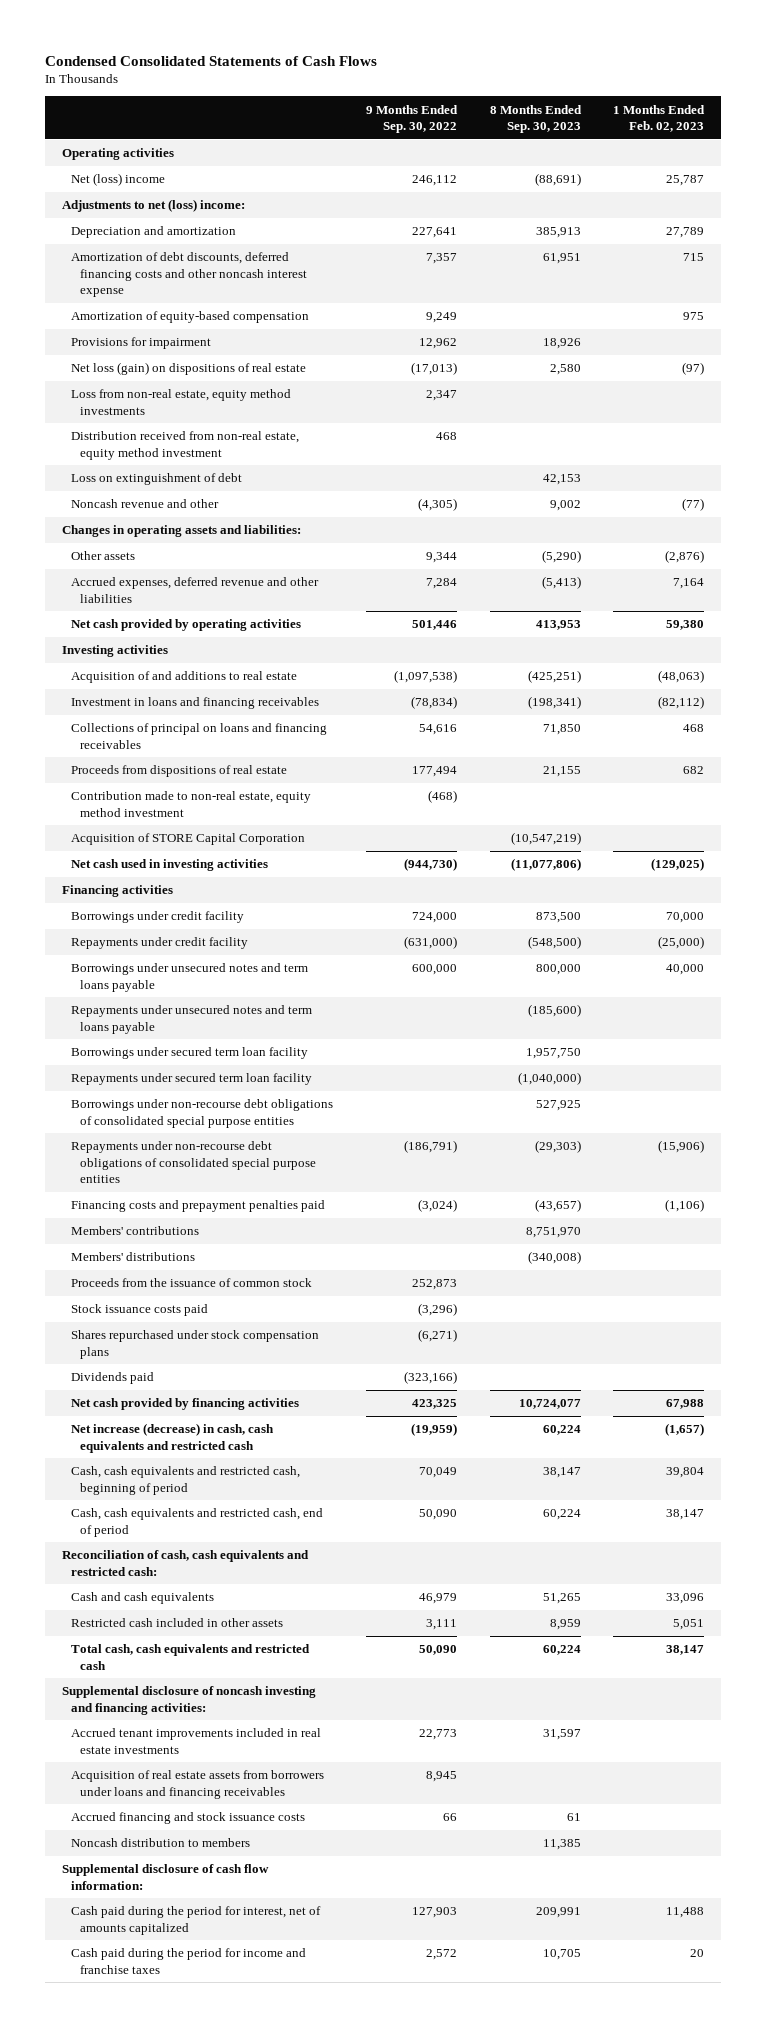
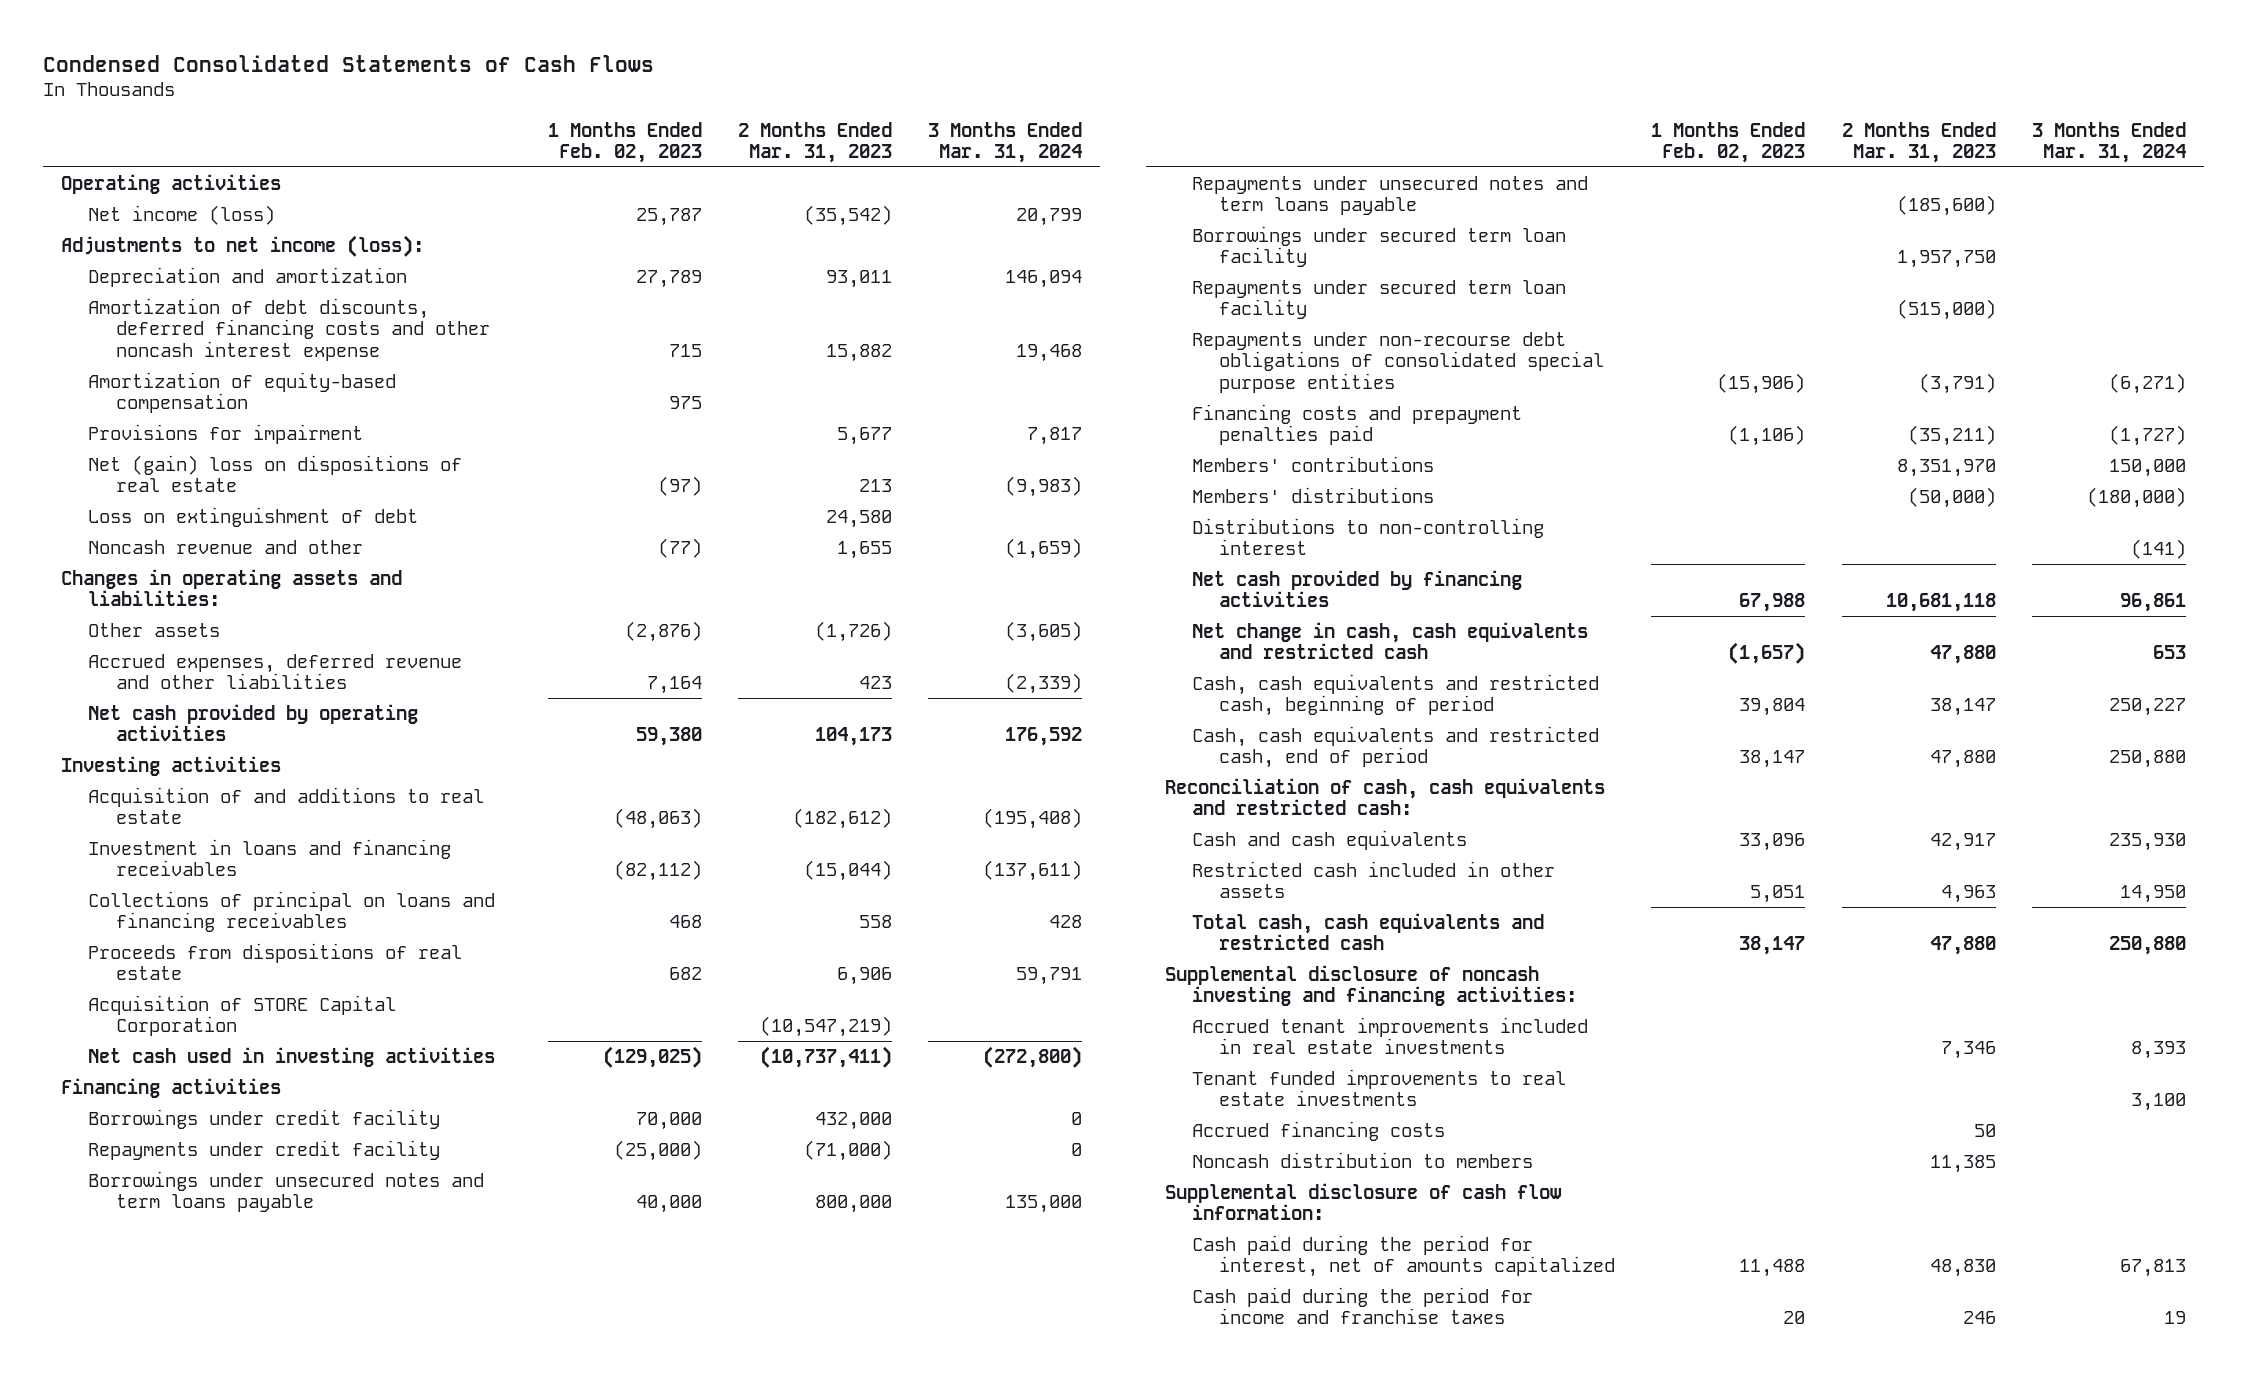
- | 9 Months Ended Sep. 30, 2022 | 8 Months Ended Sep. 30, 2023 | 1 Months Ended Feb. 02, 2023
+ | 1 Months Ended Feb. 02, 2023 | 2 Months Ended Mar. 31, 2023 | 3 Months Ended Mar. 31, 2024
- Net (loss) income | 246,112 | (88,691) | 25,787
- Adjustments to net (loss) income:
+ Net income (loss) | 25,787 | (35,542) | 20,799
+ Adjustments to net income (loss):
- Net loss (gain) on dispositions of real estate | (17,013) | 2,580 | (97)
- Loss from non-real estate, equity method investments | 2,347 | |
- Distribution received from non-real estate, equity method investment | 468 | |
+ Net (gain) loss on dispositions of real estate | (97) | 213 | (9,983)
- Contribution made to non-real estate, equity method investment | (468) | |
- Borrowings under non-recourse debt obligations of consolidated special purpose entities | | 527,925 |
- Proceeds from the issuance of common stock | 252,873 | |
- Stock issuance costs paid | (3,296) | |
- Shares repurchased under stock compensation plans | (6,271) | |
- Dividends paid | (323,166) | |
+ Distributions to non-controlling interest | | | (141)
- Net increase (decrease) in cash, cash equivalents and restricted cash | (19,959) | 60,224 | (1,657)
+ Net change in cash, cash equivalents and restricted cash | (1,657) | 47,880 | 653
- Acquisition of real estate assets from borrowers under loans and financing receivables | 8,945 | |
- Accrued financing and stock issuance costs | 66 | 61 |
+ Tenant funded improvements to real estate investments | | | 3,100
+ Accrued financing costs | | 50 |

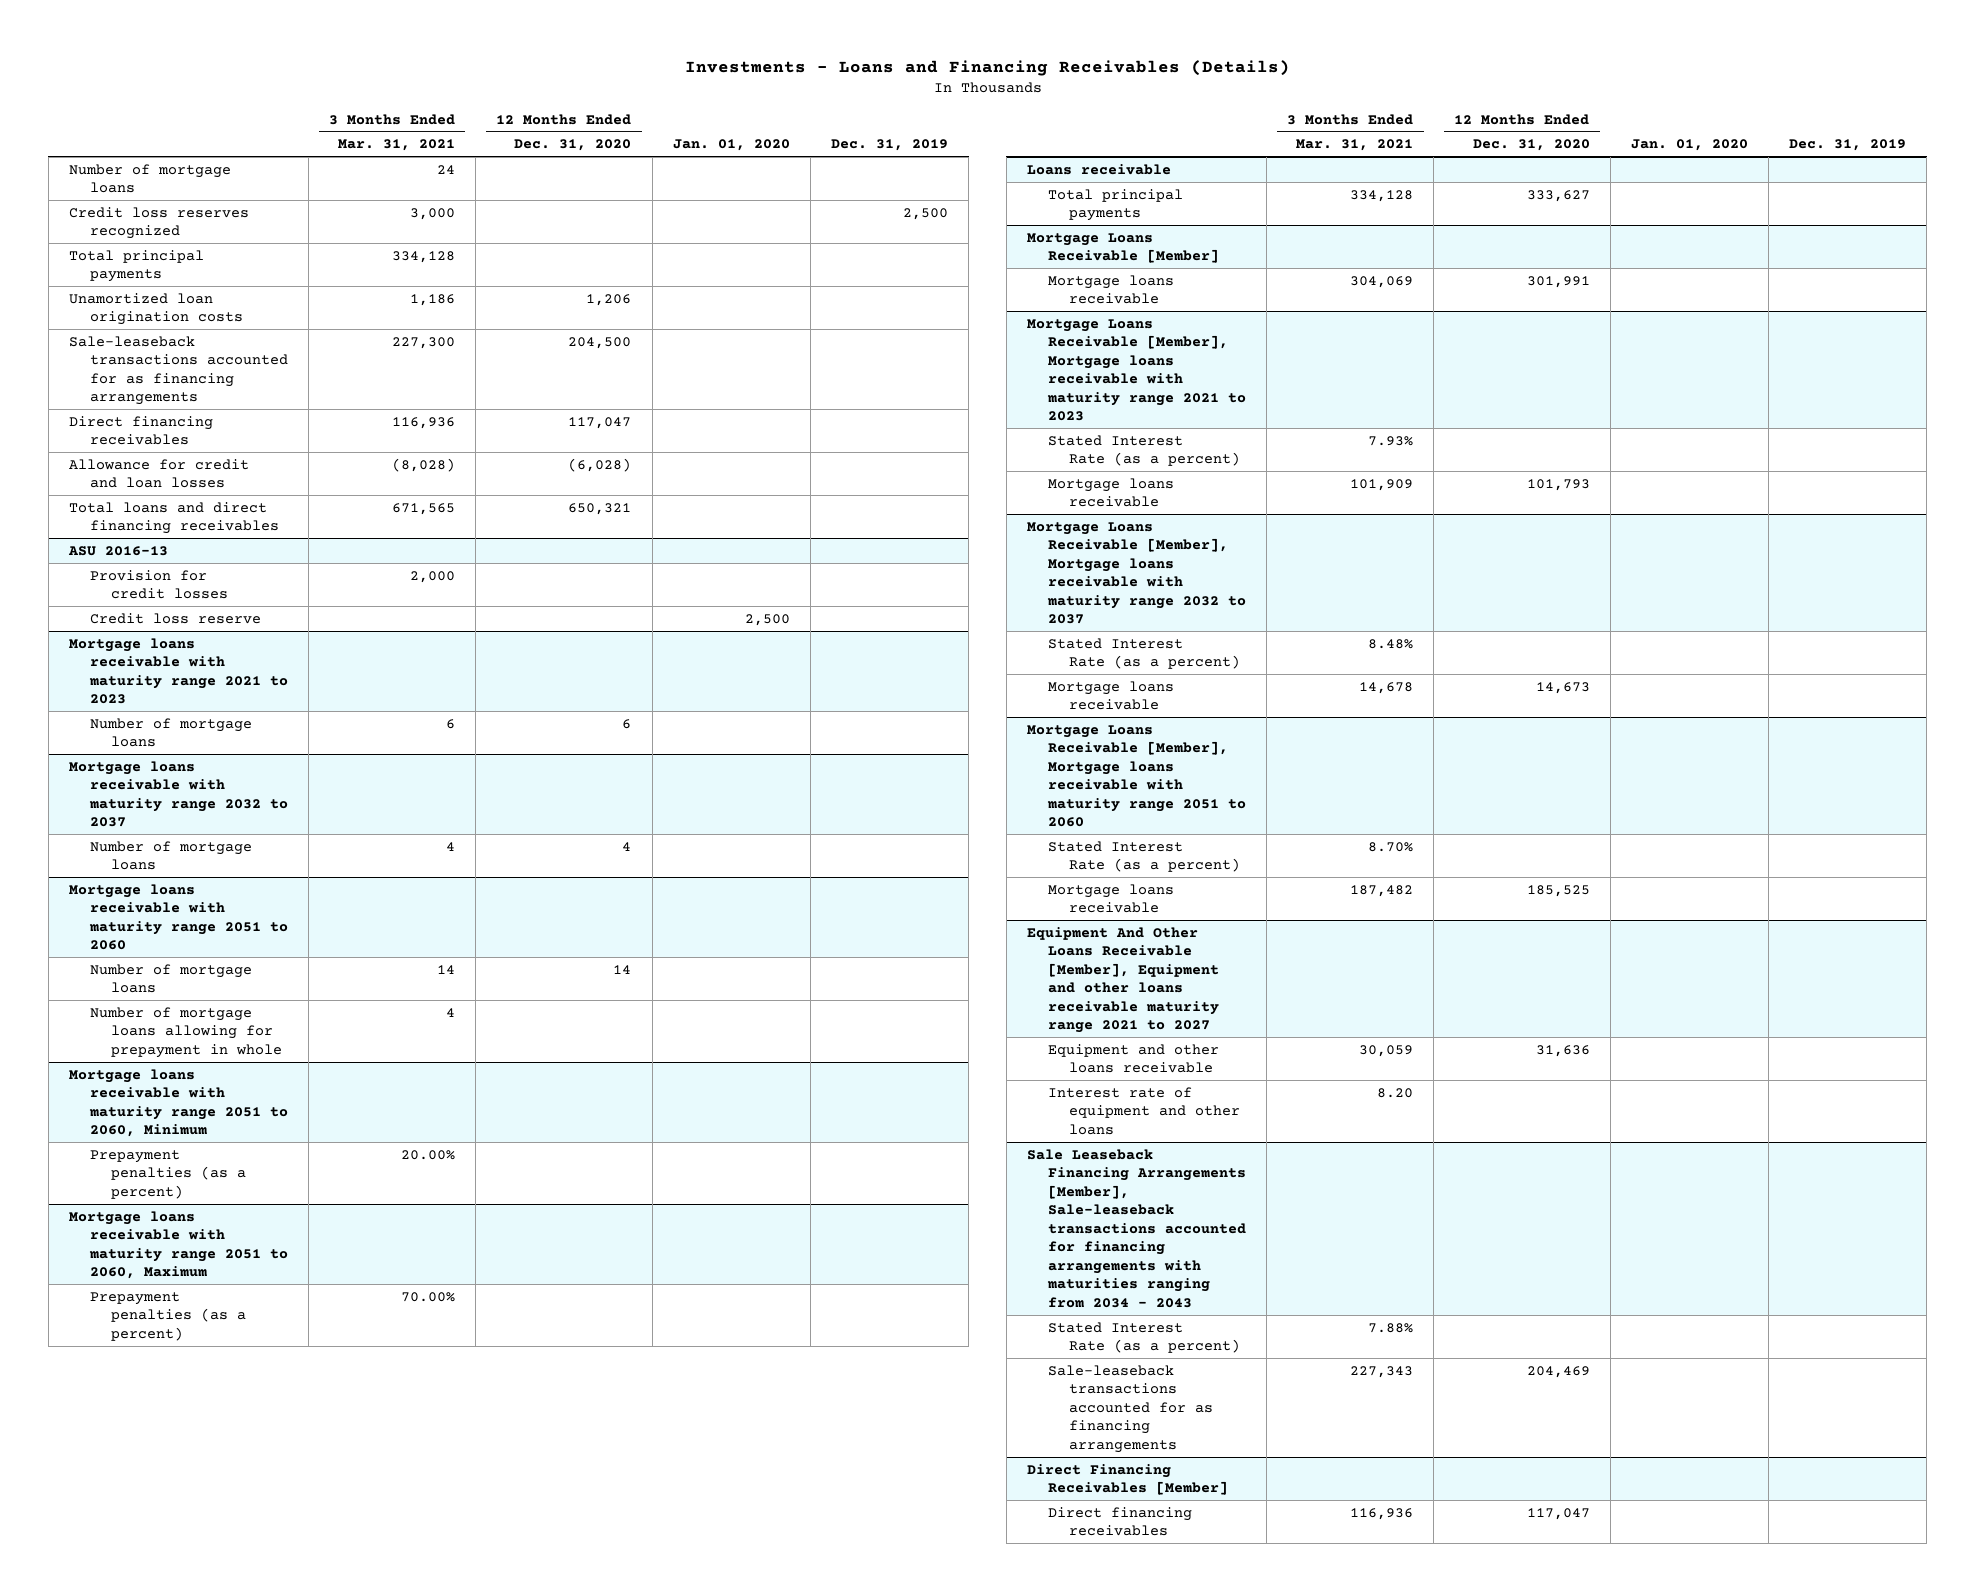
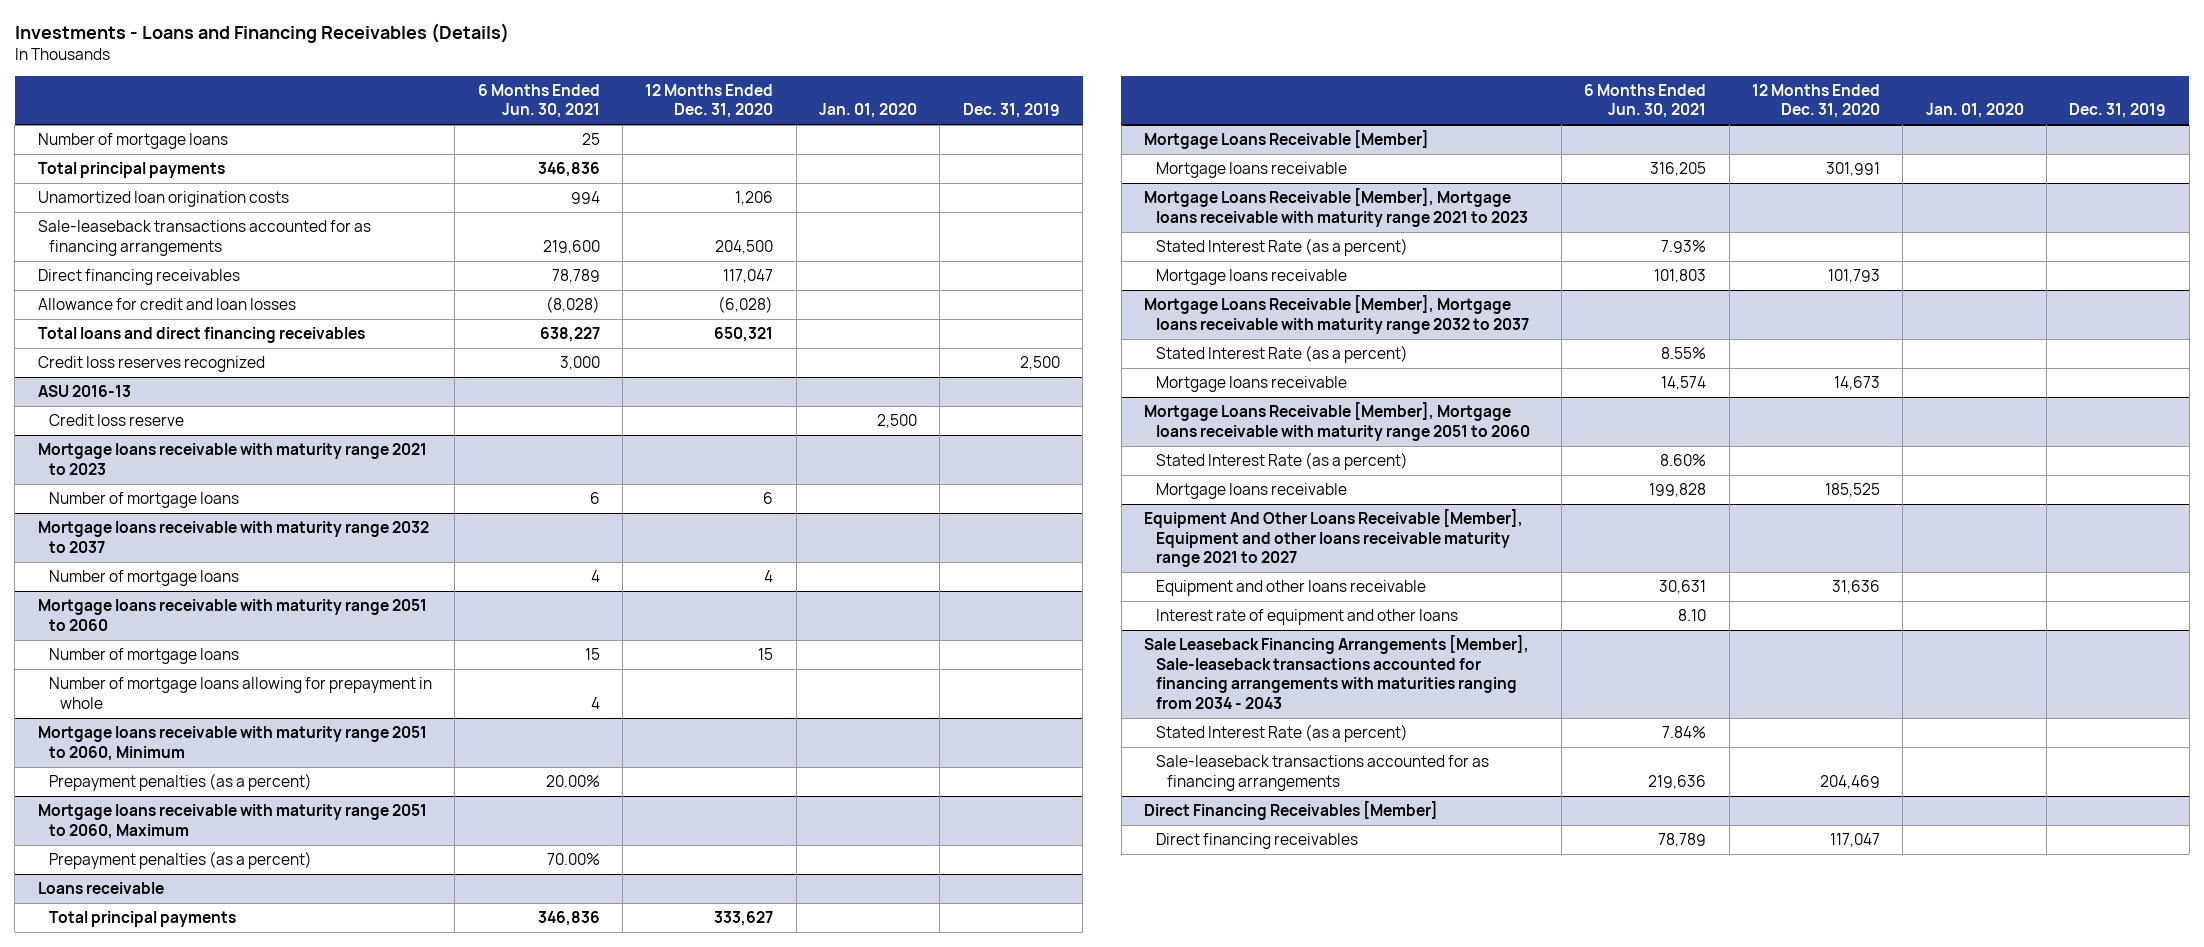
- | 3 Months Ended Mar. 31, 2021 | 12 Months Ended Dec. 31, 2020 | Jan. 01, 2020 | Dec. 31, 2019
+ | 6 Months Ended Jun. 30, 2021 | 12 Months Ended Dec. 31, 2020 | Jan. 01, 2020 | Dec. 31, 2019
moved down: Credit loss reserves recognized | 3,000 | | | 2,500
@ ASU 2016-13
- Provision for credit losses | 2,000 | | |
@ Mortgage loans receivable with maturity range 2051 to 2060
- Number of mortgage loans | 14 | 14 | |
+ Number of mortgage loans | 15 | 15 | |

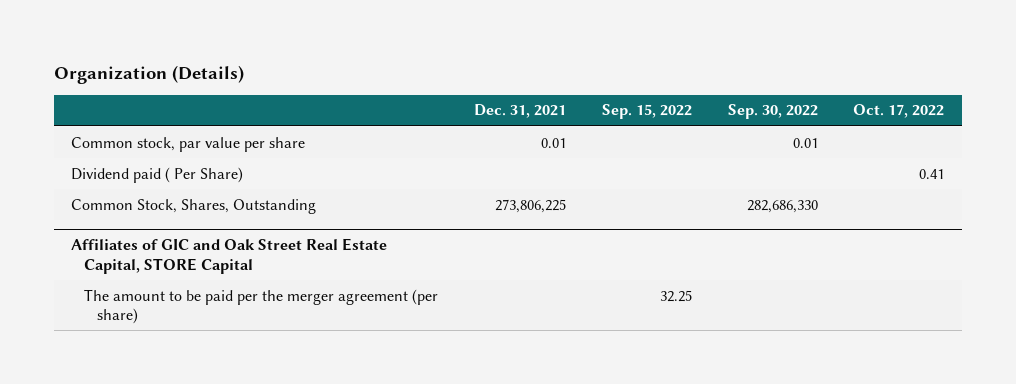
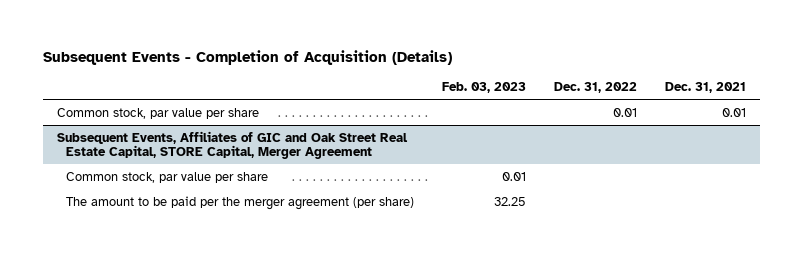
- Organization (Details)
+ Subsequent Events - Completion of Acquisition (Details)
- | Dec. 31, 2021 | Sep. 15, 2022 | Sep. 30, 2022 | Oct. 17, 2022
+ | Feb. 03, 2023 | Dec. 31, 2022 | Dec. 31, 2021
- Dividend paid ( Per Share) | | | | 0.41
- Common Stock, Shares, Outstanding | 273,806,225 | | 282,686,330 |
- Affiliates of GIC and Oak Street Real Estate Capital, STORE Capital
+ Subsequent Events, Affiliates of GIC and Oak Street Real Estate Capital, STORE Capital, Merger Agreement
+ Common stock, par value per share | 0.01 | |

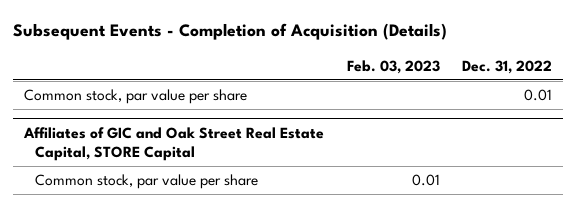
- | Feb. 03, 2023 | Dec. 31, 2022 | Dec. 31, 2021
+ | Feb. 03, 2023 | Dec. 31, 2022
- Subsequent Events, Affiliates of GIC and Oak Street Real Estate Capital, STORE Capital, Merger Agreement
+ Affiliates of GIC and Oak Street Real Estate Capital, STORE Capital
- The amount to be paid per the merger agreement (per share) | 32.25 | |

